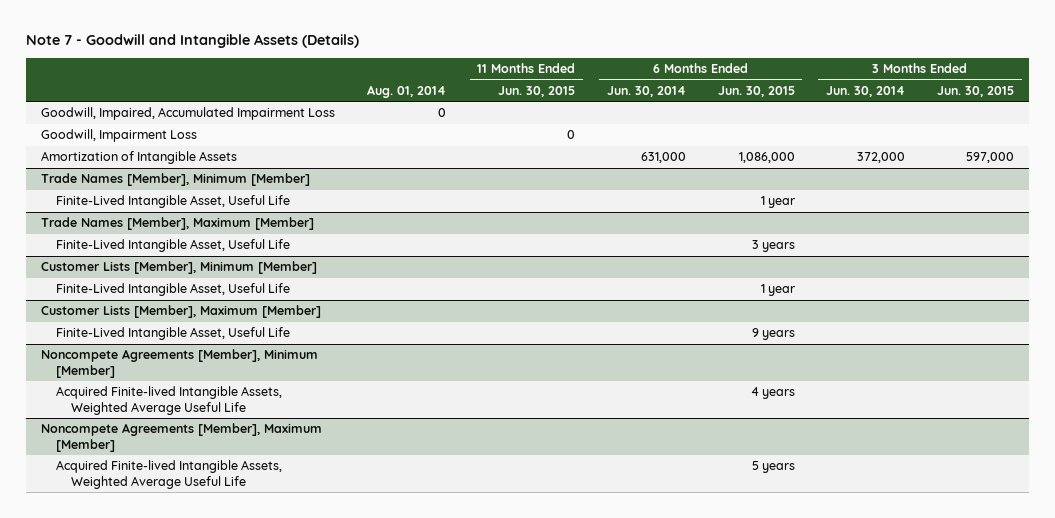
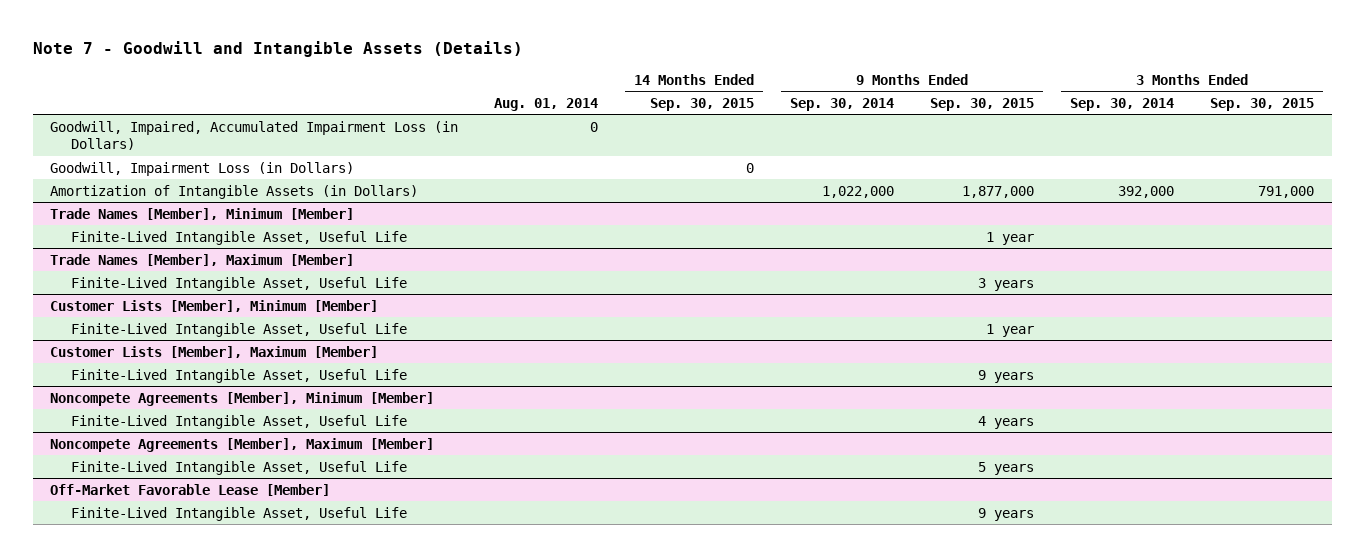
- | Aug. 01, 2014 | 11 Months Ended Jun. 30, 2015 | 6 Months Ended Jun. 30, 2014 | 6 Months Ended Jun. 30, 2015 | 3 Months Ended Jun. 30, 2014 | 3 Months Ended Jun. 30, 2015
+ | Aug. 01, 2014 | 14 Months Ended Sep. 30, 2015 | 9 Months Ended Sep. 30, 2014 | 9 Months Ended Sep. 30, 2015 | 3 Months Ended Sep. 30, 2014 | 3 Months Ended Sep. 30, 2015
- Goodwill, Impaired, Accumulated Impairment Loss | 0 | | | | |
- Goodwill, Impairment Loss | | 0 | | | |
- Amortization of Intangible Assets | | | 631,000 | 1,086,000 | 372,000 | 597,000
+ Goodwill, Impaired, Accumulated Impairment Loss (in Dollars) | 0 | | | | |
+ Goodwill, Impairment Loss (in Dollars) | | 0 | | | |
+ Amortization of Intangible Assets (in Dollars) | | | 1,022,000 | 1,877,000 | 392,000 | 791,000
@ Noncompete Agreements [Member], Minimum [Member]
- Acquired Finite-lived Intangible Assets, Weighted Average Useful Life | | | | 4 years | |
+ Finite-Lived Intangible Asset, Useful Life | | | | 4 years | |
@ Noncompete Agreements [Member], Maximum [Member]
- Acquired Finite-lived Intangible Assets, Weighted Average Useful Life | | | | 5 years | |
+ Finite-Lived Intangible Asset, Useful Life | | | | 5 years | |
+ Off-Market Favorable Lease [Member]
+ Finite-Lived Intangible Asset, Useful Life | | | | 9 years | |

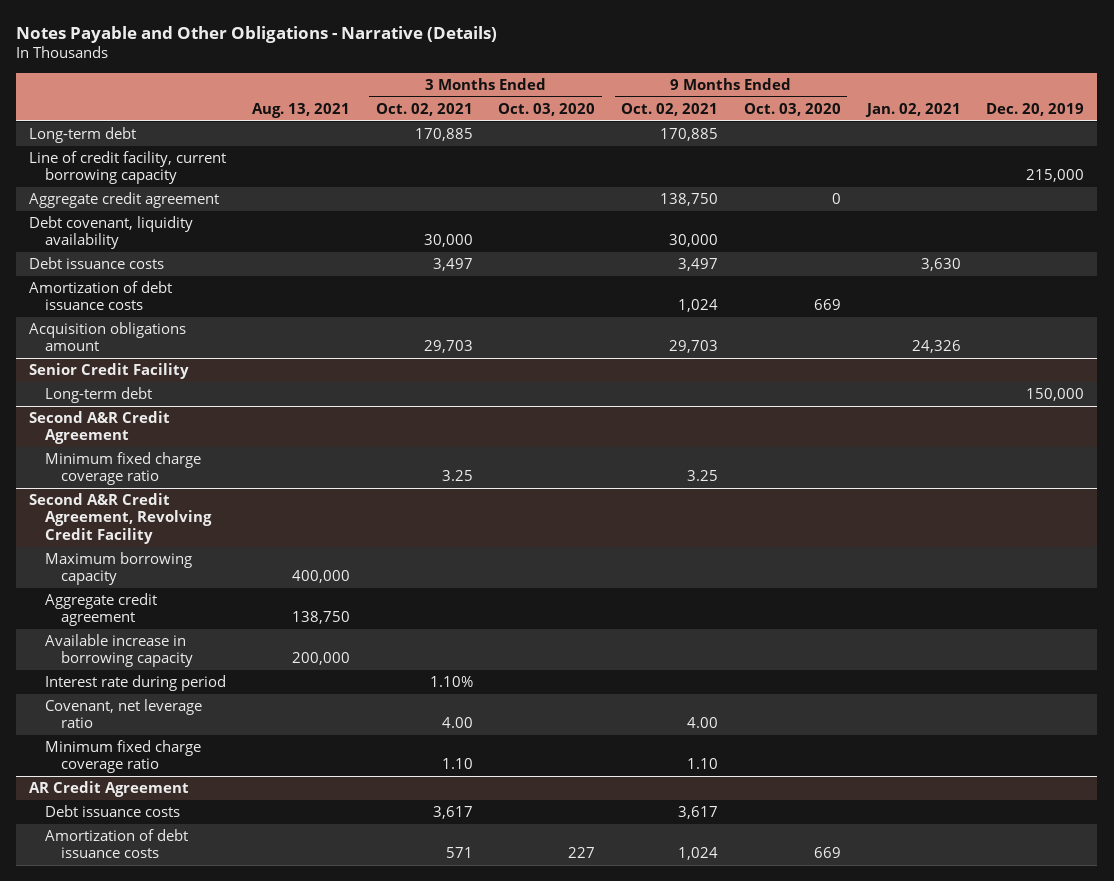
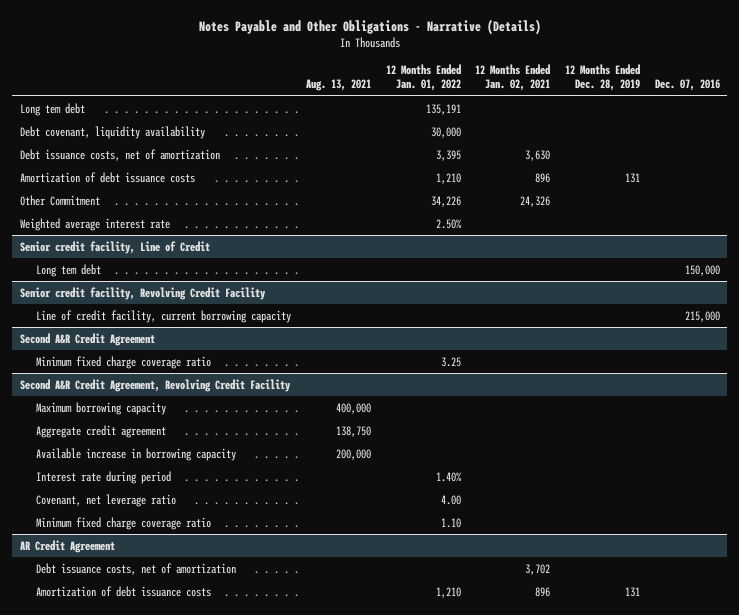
- | Aug. 13, 2021 | 3 Months Ended Oct. 02, 2021 | 3 Months Ended Oct. 03, 2020 | 9 Months Ended Oct. 02, 2021 | 9 Months Ended Oct. 03, 2020 | Jan. 02, 2021 | Dec. 20, 2019
+ | Aug. 13, 2021 | 12 Months Ended Jan. 01, 2022 | 12 Months Ended Jan. 02, 2021 | 12 Months Ended Dec. 28, 2019 | Dec. 07, 2016
- Long-term debt | | 170,885 | | 170,885 | | |
- Line of credit facility, current borrowing capacity | | | | | | | 215,000
- Aggregate credit agreement | | | | 138,750 | 0 | |
+ Long tem debt | | 135,191 | | |
- Debt issuance costs | | 3,497 | | 3,497 | | 3,630 |
+ Debt issuance costs, net of amortization | | 3,395 | 3,630 | |
- Acquisition obligations amount | | 29,703 | | 29,703 | | 24,326 |
- Senior Credit Facility
- Long-term debt | | | | | | | 150,000
+ Other Commitment | | 34,226 | 24,326 | |
+ Weighted average interest rate | | 2.50% | | |
+ Senior credit facility, Line of Credit
+ Long tem debt | | | | | 150,000
+ Senior credit facility, Revolving Credit Facility
+ Line of credit facility, current borrowing capacity | | | | | 215,000
@ AR Credit Agreement
- Debt issuance costs | | 3,617 | | 3,617 | | |
+ Debt issuance costs, net of amortization | | | 3,702 | |

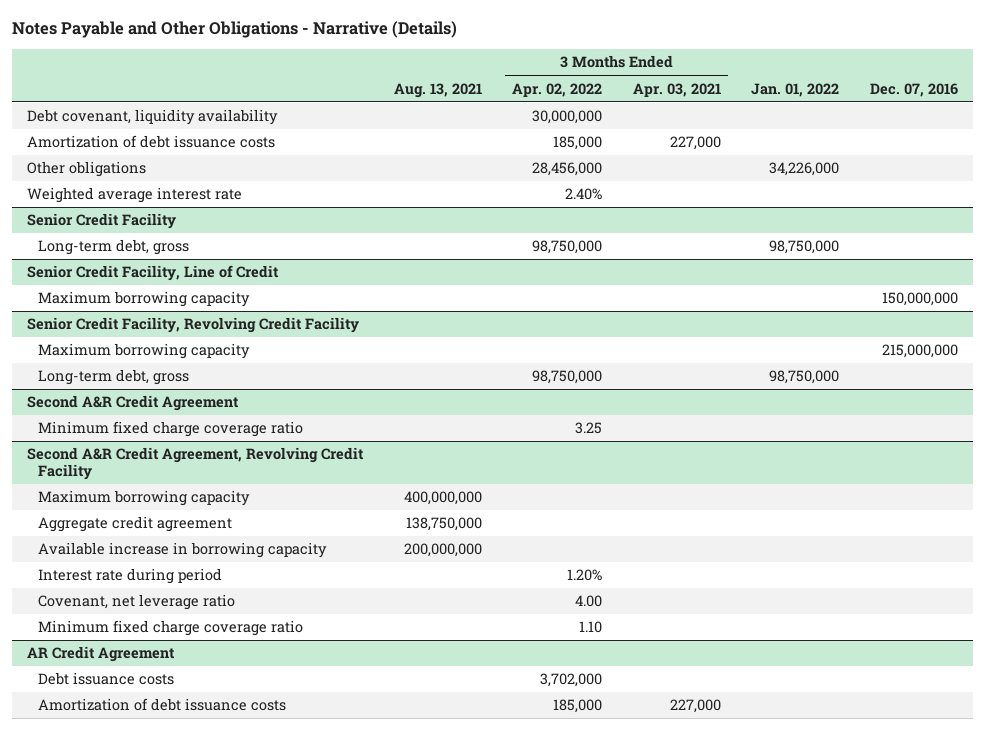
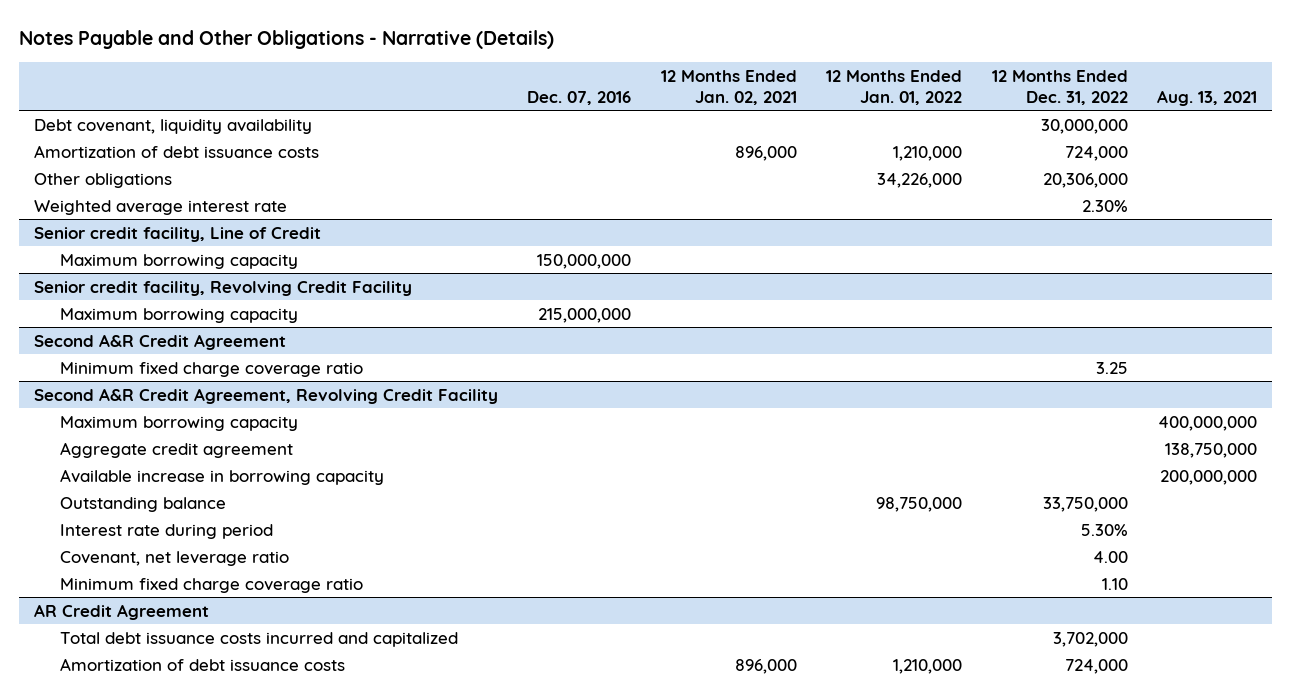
- | Aug. 13, 2021 | 3 Months Ended Apr. 02, 2022 | 3 Months Ended Apr. 03, 2021 | Jan. 01, 2022 | Dec. 07, 2016
+ | Dec. 07, 2016 | 12 Months Ended Jan. 02, 2021 | 12 Months Ended Jan. 01, 2022 | 12 Months Ended Dec. 31, 2022 | Aug. 13, 2021
- Senior Credit Facility
- Long-term debt, gross | | 98,750,000 | | 98,750,000 |
- Senior Credit Facility, Line of Credit
+ Senior credit facility, Line of Credit
- Senior Credit Facility, Revolving Credit Facility
+ Senior credit facility, Revolving Credit Facility
- Long-term debt, gross | | 98,750,000 | | 98,750,000 |
@ Second A&R Credit Agreement, Revolving Credit Facility
+ Outstanding balance | | | 98,750,000 | 33,750,000 |
@ AR Credit Agreement
- Debt issuance costs | | 3,702,000 | | |
+ Total debt issuance costs incurred and capitalized | | | | 3,702,000 |

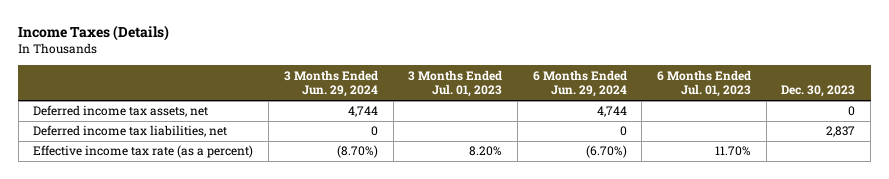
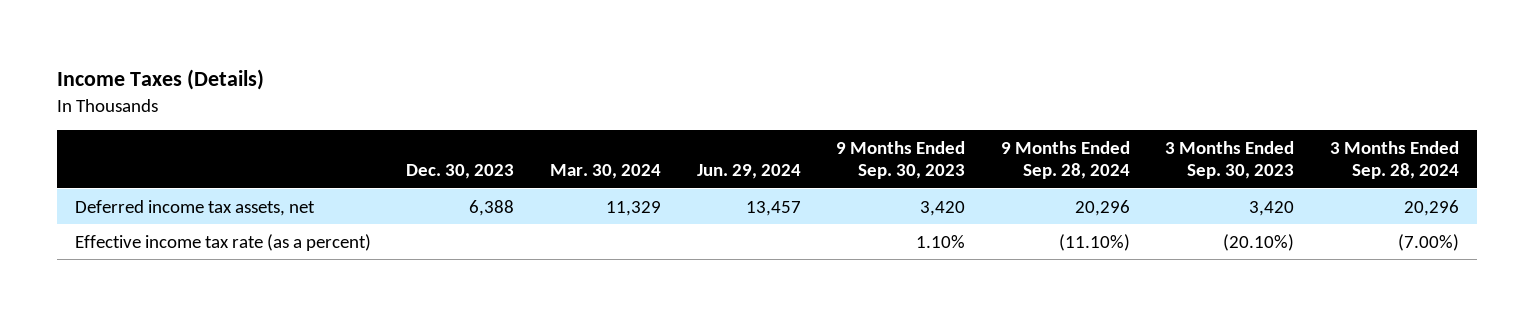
- | 3 Months Ended Jun. 29, 2024 | 3 Months Ended Jul. 01, 2023 | 6 Months Ended Jun. 29, 2024 | 6 Months Ended Jul. 01, 2023 | Dec. 30, 2023
+ | Dec. 30, 2023 | Mar. 30, 2024 | Jun. 29, 2024 | 9 Months Ended Sep. 30, 2023 | 9 Months Ended Sep. 28, 2024 | 3 Months Ended Sep. 30, 2023 | 3 Months Ended Sep. 28, 2024
- Deferred income tax assets, net | 4,744 | | 4,744 | | 0
- Deferred income tax liabilities, net | 0 | | 0 | | 2,837
+ Deferred income tax assets, net | 6,388 | 11,329 | 13,457 | 3,420 | 20,296 | 3,420 | 20,296

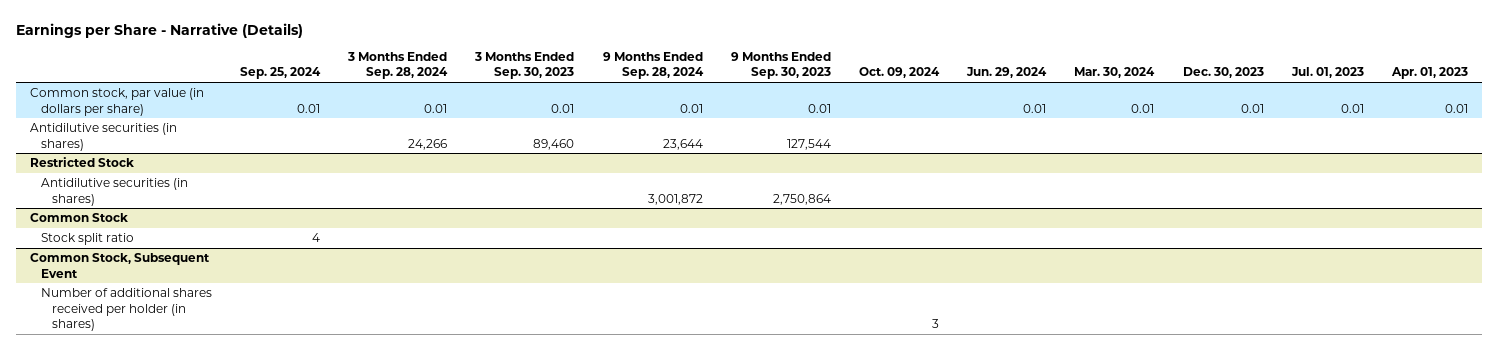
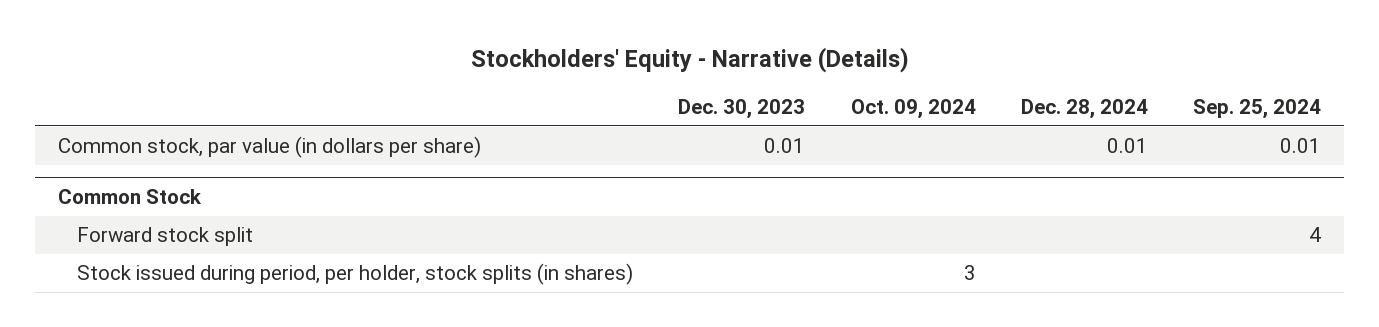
- Earnings per Share - Narrative (Details)
+ Stockholders' Equity - Narrative (Details)
- | Sep. 25, 2024 | 3 Months Ended Sep. 28, 2024 | 3 Months Ended Sep. 30, 2023 | 9 Months Ended Sep. 28, 2024 | 9 Months Ended Sep. 30, 2023 | Oct. 09, 2024 | Jun. 29, 2024 | Mar. 30, 2024 | Dec. 30, 2023 | Jul. 01, 2023 | Apr. 01, 2023
+ | Dec. 30, 2023 | Oct. 09, 2024 | Dec. 28, 2024 | Sep. 25, 2024
- Antidilutive securities (in shares) | | 24,266 | 89,460 | 23,644 | 127,544 | | | | | |
- Restricted Stock
- Antidilutive securities (in shares) | | | | 3,001,872 | 2,750,864 | | | | | |
@ Common Stock
- Stock split ratio | 4 | | | | | | | | | |
- Common Stock, Subsequent Event
- Number of additional shares received per holder (in shares) | | | | | | 3 | | | | |
@ Common Stock
+ Forward stock split | | | | 4
+ Stock issued during period, per holder, stock splits (in shares) | | 3 | |

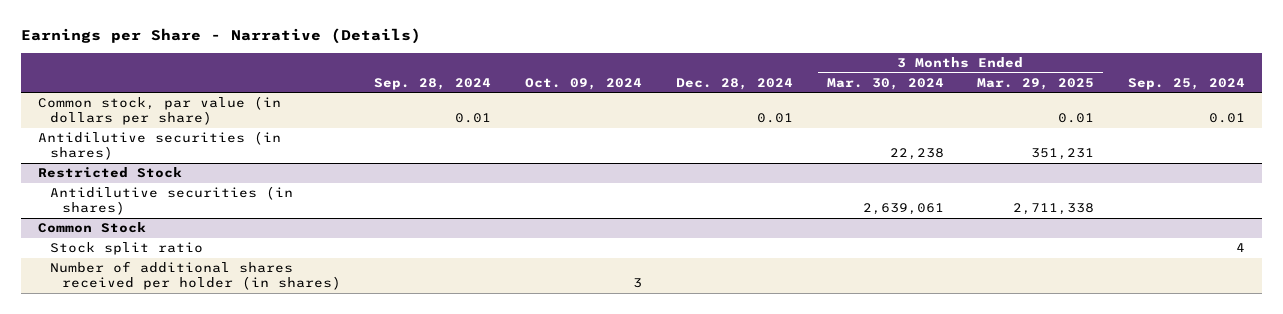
- Stockholders' Equity - Narrative (Details)
+ Earnings per Share - Narrative (Details)
- | Dec. 30, 2023 | Oct. 09, 2024 | Dec. 28, 2024 | Sep. 25, 2024
+ | Sep. 28, 2024 | Oct. 09, 2024 | Dec. 28, 2024 | 3 Months Ended Mar. 30, 2024 | 3 Months Ended Mar. 29, 2025 | Sep. 25, 2024
+ Antidilutive securities (in shares) | | | | 22,238 | 351,231 |
+ Restricted Stock
+ Antidilutive securities (in shares) | | | | 2,639,061 | 2,711,338 |
@ Common Stock
- Forward stock split | | | | 4
- Stock issued during period, per holder, stock splits (in shares) | | 3 | |
+ Stock split ratio | | | | | | 4
+ Number of additional shares received per holder (in shares) | | 3 | | | |

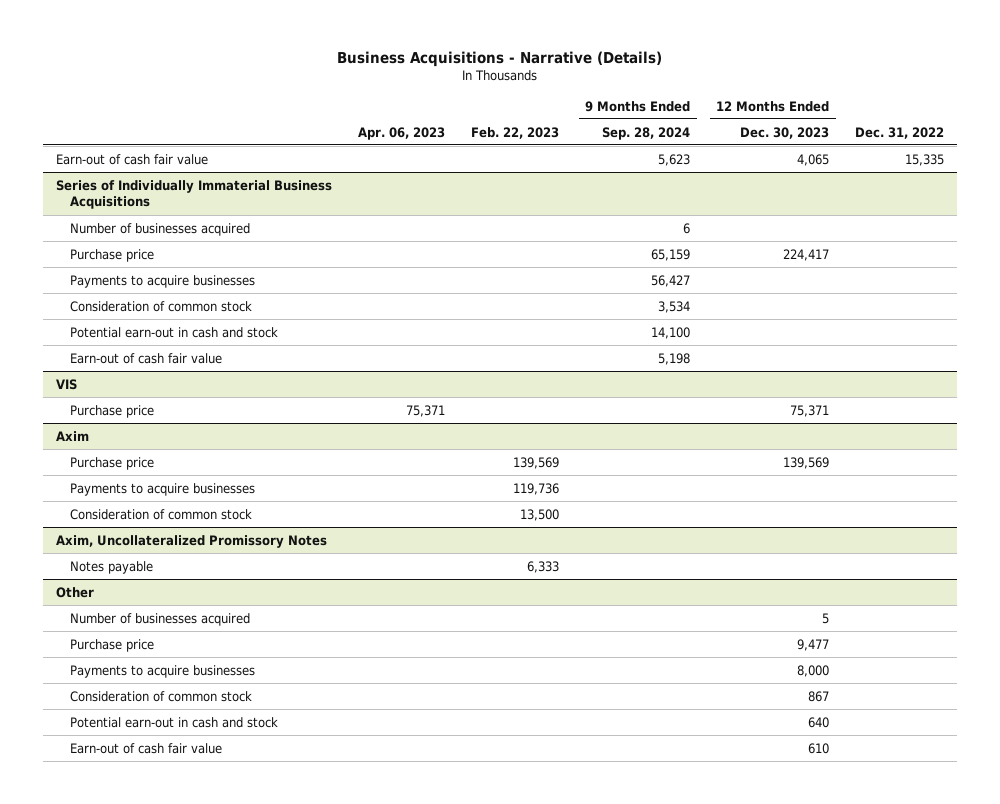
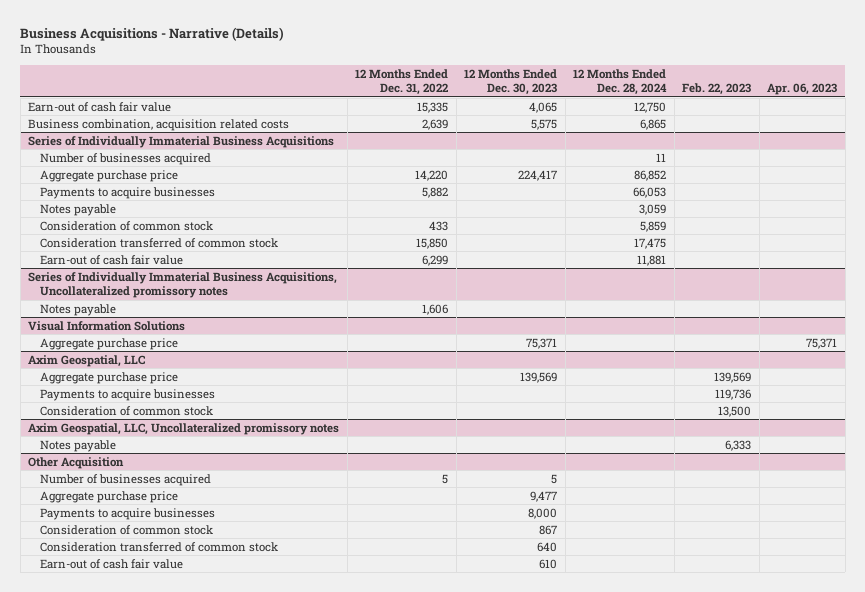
- | Apr. 06, 2023 | Feb. 22, 2023 | 9 Months Ended Sep. 28, 2024 | 12 Months Ended Dec. 30, 2023 | Dec. 31, 2022
+ | 12 Months Ended Dec. 31, 2022 | 12 Months Ended Dec. 30, 2023 | 12 Months Ended Dec. 28, 2024 | Feb. 22, 2023 | Apr. 06, 2023
+ Business combination, acquisition related costs | 2,639 | 5,575 | 6,865 | |
@ Series of Individually Immaterial Business Acquisitions
- Purchase price | | | 65,159 | 224,417 |
+ Aggregate purchase price | 14,220 | 224,417 | 86,852 | |
+ Notes payable | | | 3,059 | |
- Potential earn-out in cash and stock | | | 14,100 | |
+ Consideration transferred of common stock | 15,850 | | 17,475 | |
- VIS
- Purchase price | 75,371 | | | 75,371 |
- Axim
- Purchase price | | 139,569 | | 139,569 |
+ Series of Individually Immaterial Business Acquisitions, Uncollateralized promissory notes
+ Notes payable | 1,606 | | | |
+ Visual Information Solutions
+ Aggregate purchase price | | 75,371 | | | 75,371
+ Axim Geospatial, LLC
+ Aggregate purchase price | | 139,569 | | 139,569 |
- Axim, Uncollateralized Promissory Notes
+ Axim Geospatial, LLC, Uncollateralized promissory notes
- Other
+ Other Acquisition
- Purchase price | | | | 9,477 |
+ Aggregate purchase price | | 9,477 | | |
- Potential earn-out in cash and stock | | | | 640 |
+ Consideration transferred of common stock | | 640 | | |

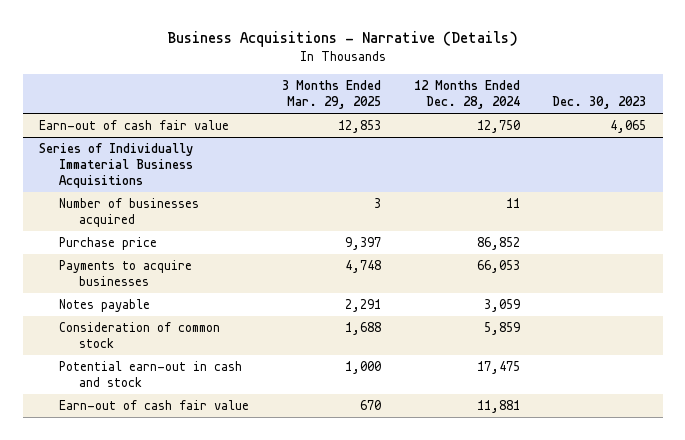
- | 12 Months Ended Dec. 31, 2022 | 12 Months Ended Dec. 30, 2023 | 12 Months Ended Dec. 28, 2024 | Feb. 22, 2023 | Apr. 06, 2023
+ | 3 Months Ended Mar. 29, 2025 | 12 Months Ended Dec. 28, 2024 | Dec. 30, 2023
- Business combination, acquisition related costs | 2,639 | 5,575 | 6,865 | |
@ Series of Individually Immaterial Business Acquisitions
- Aggregate purchase price | 14,220 | 224,417 | 86,852 | |
+ Purchase price | 9,397 | 86,852 |
- Consideration transferred of common stock | 15,850 | | 17,475 | |
+ Potential earn-out in cash and stock | 1,000 | 17,475 |
- Series of Individually Immaterial Business Acquisitions, Uncollateralized promissory notes
- Notes payable | 1,606 | | | |
- Visual Information Solutions
- Aggregate purchase price | | 75,371 | | | 75,371
- Axim Geospatial, LLC
- Aggregate purchase price | | 139,569 | | 139,569 |
- Payments to acquire businesses | | | | 119,736 |
- Consideration of common stock | | | | 13,500 |
- Axim Geospatial, LLC, Uncollateralized promissory notes
- Notes payable | | | | 6,333 |
- Other Acquisition
- Number of businesses acquired | 5 | 5 | | |
- Aggregate purchase price | | 9,477 | | |
- Payments to acquire businesses | | 8,000 | | |
- Consideration of common stock | | 867 | | |
- Consideration transferred of common stock | | 640 | | |
- Earn-out of cash fair value | | 610 | | |

